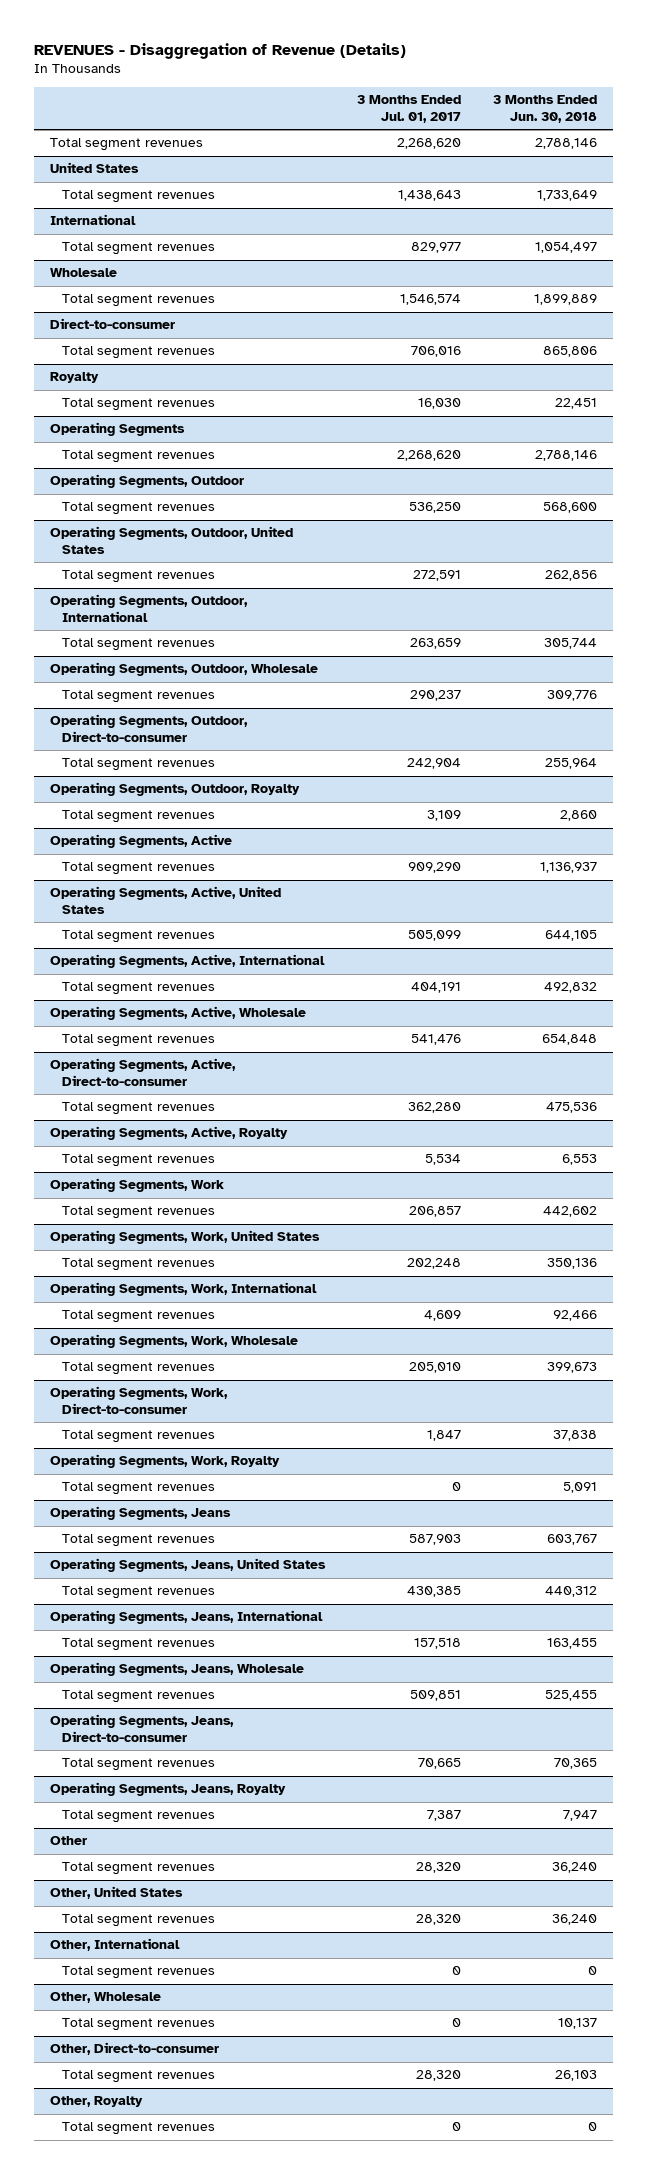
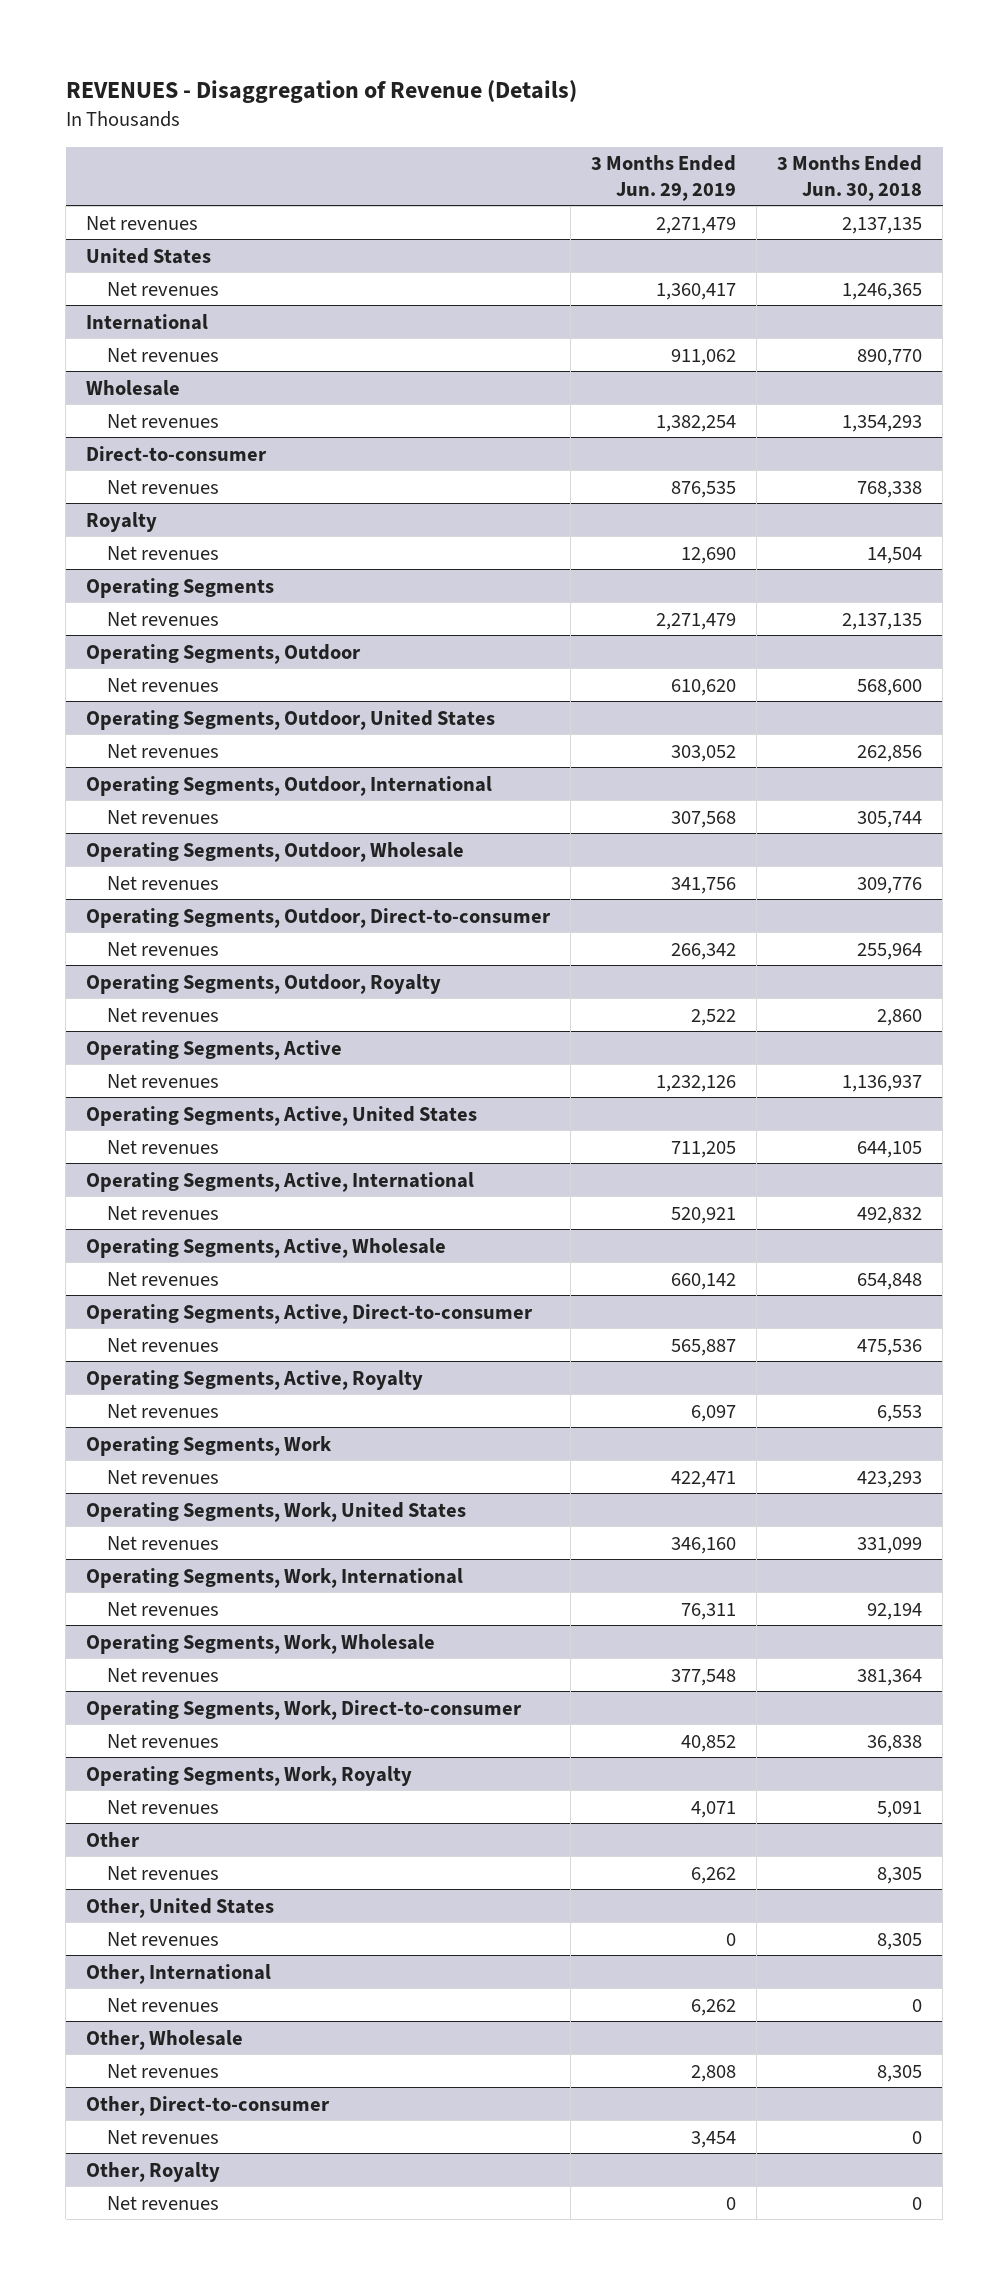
- | 3 Months Ended Jul. 01, 2017 | 3 Months Ended Jun. 30, 2018
+ | 3 Months Ended Jun. 29, 2019 | 3 Months Ended Jun. 30, 2018
- Total segment revenues | 2,268,620 | 2,788,146
+ Net revenues | 2,271,479 | 2,137,135
@ United States
- Total segment revenues | 1,438,643 | 1,733,649
+ Net revenues | 1,360,417 | 1,246,365
@ International
- Total segment revenues | 829,977 | 1,054,497
+ Net revenues | 911,062 | 890,770
@ Wholesale
- Total segment revenues | 1,546,574 | 1,899,889
+ Net revenues | 1,382,254 | 1,354,293
@ Direct-to-consumer
- Total segment revenues | 706,016 | 865,806
+ Net revenues | 876,535 | 768,338
@ Royalty
- Total segment revenues | 16,030 | 22,451
+ Net revenues | 12,690 | 14,504
@ Operating Segments
- Total segment revenues | 2,268,620 | 2,788,146
+ Net revenues | 2,271,479 | 2,137,135
@ Operating Segments, Outdoor
- Total segment revenues | 536,250 | 568,600
+ Net revenues | 610,620 | 568,600
@ Operating Segments, Outdoor, United States
- Total segment revenues | 272,591 | 262,856
+ Net revenues | 303,052 | 262,856
@ Operating Segments, Outdoor, International
- Total segment revenues | 263,659 | 305,744
+ Net revenues | 307,568 | 305,744
@ Operating Segments, Outdoor, Wholesale
- Total segment revenues | 290,237 | 309,776
+ Net revenues | 341,756 | 309,776
@ Operating Segments, Outdoor, Direct-to-consumer
- Total segment revenues | 242,904 | 255,964
+ Net revenues | 266,342 | 255,964
@ Operating Segments, Outdoor, Royalty
- Total segment revenues | 3,109 | 2,860
+ Net revenues | 2,522 | 2,860
@ Operating Segments, Active
- Total segment revenues | 909,290 | 1,136,937
+ Net revenues | 1,232,126 | 1,136,937
@ Operating Segments, Active, United States
- Total segment revenues | 505,099 | 644,105
+ Net revenues | 711,205 | 644,105
@ Operating Segments, Active, International
- Total segment revenues | 404,191 | 492,832
+ Net revenues | 520,921 | 492,832
@ Operating Segments, Active, Wholesale
- Total segment revenues | 541,476 | 654,848
+ Net revenues | 660,142 | 654,848
@ Operating Segments, Active, Direct-to-consumer
- Total segment revenues | 362,280 | 475,536
+ Net revenues | 565,887 | 475,536
@ Operating Segments, Active, Royalty
- Total segment revenues | 5,534 | 6,553
+ Net revenues | 6,097 | 6,553
@ Operating Segments, Work
- Total segment revenues | 206,857 | 442,602
+ Net revenues | 422,471 | 423,293
@ Operating Segments, Work, United States
- Total segment revenues | 202,248 | 350,136
+ Net revenues | 346,160 | 331,099
@ Operating Segments, Work, International
- Total segment revenues | 4,609 | 92,466
+ Net revenues | 76,311 | 92,194
@ Operating Segments, Work, Wholesale
- Total segment revenues | 205,010 | 399,673
+ Net revenues | 377,548 | 381,364
@ Operating Segments, Work, Direct-to-consumer
- Total segment revenues | 1,847 | 37,838
+ Net revenues | 40,852 | 36,838
@ Operating Segments, Work, Royalty
- Total segment revenues | 0 | 5,091
- Operating Segments, Jeans
- Total segment revenues | 587,903 | 603,767
- Operating Segments, Jeans, United States
- Total segment revenues | 430,385 | 440,312
- Operating Segments, Jeans, International
- Total segment revenues | 157,518 | 163,455
- Operating Segments, Jeans, Wholesale
- Total segment revenues | 509,851 | 525,455
- Operating Segments, Jeans, Direct-to-consumer
- Total segment revenues | 70,665 | 70,365
- Operating Segments, Jeans, Royalty
- Total segment revenues | 7,387 | 7,947
@ Operating Segments, Work, Royalty
+ Net revenues | 4,071 | 5,091
@ Other
- Total segment revenues | 28,320 | 36,240
+ Net revenues | 6,262 | 8,305
@ Other, United States
- Total segment revenues | 28,320 | 36,240
+ Net revenues | 0 | 8,305
@ Other, International
- Total segment revenues | 0 | 0
+ Net revenues | 6,262 | 0
@ Other, Wholesale
- Total segment revenues | 0 | 10,137
+ Net revenues | 2,808 | 8,305
@ Other, Direct-to-consumer
- Total segment revenues | 28,320 | 26,103
+ Net revenues | 3,454 | 0
@ Other, Royalty
- Total segment revenues | 0 | 0
+ Net revenues | 0 | 0

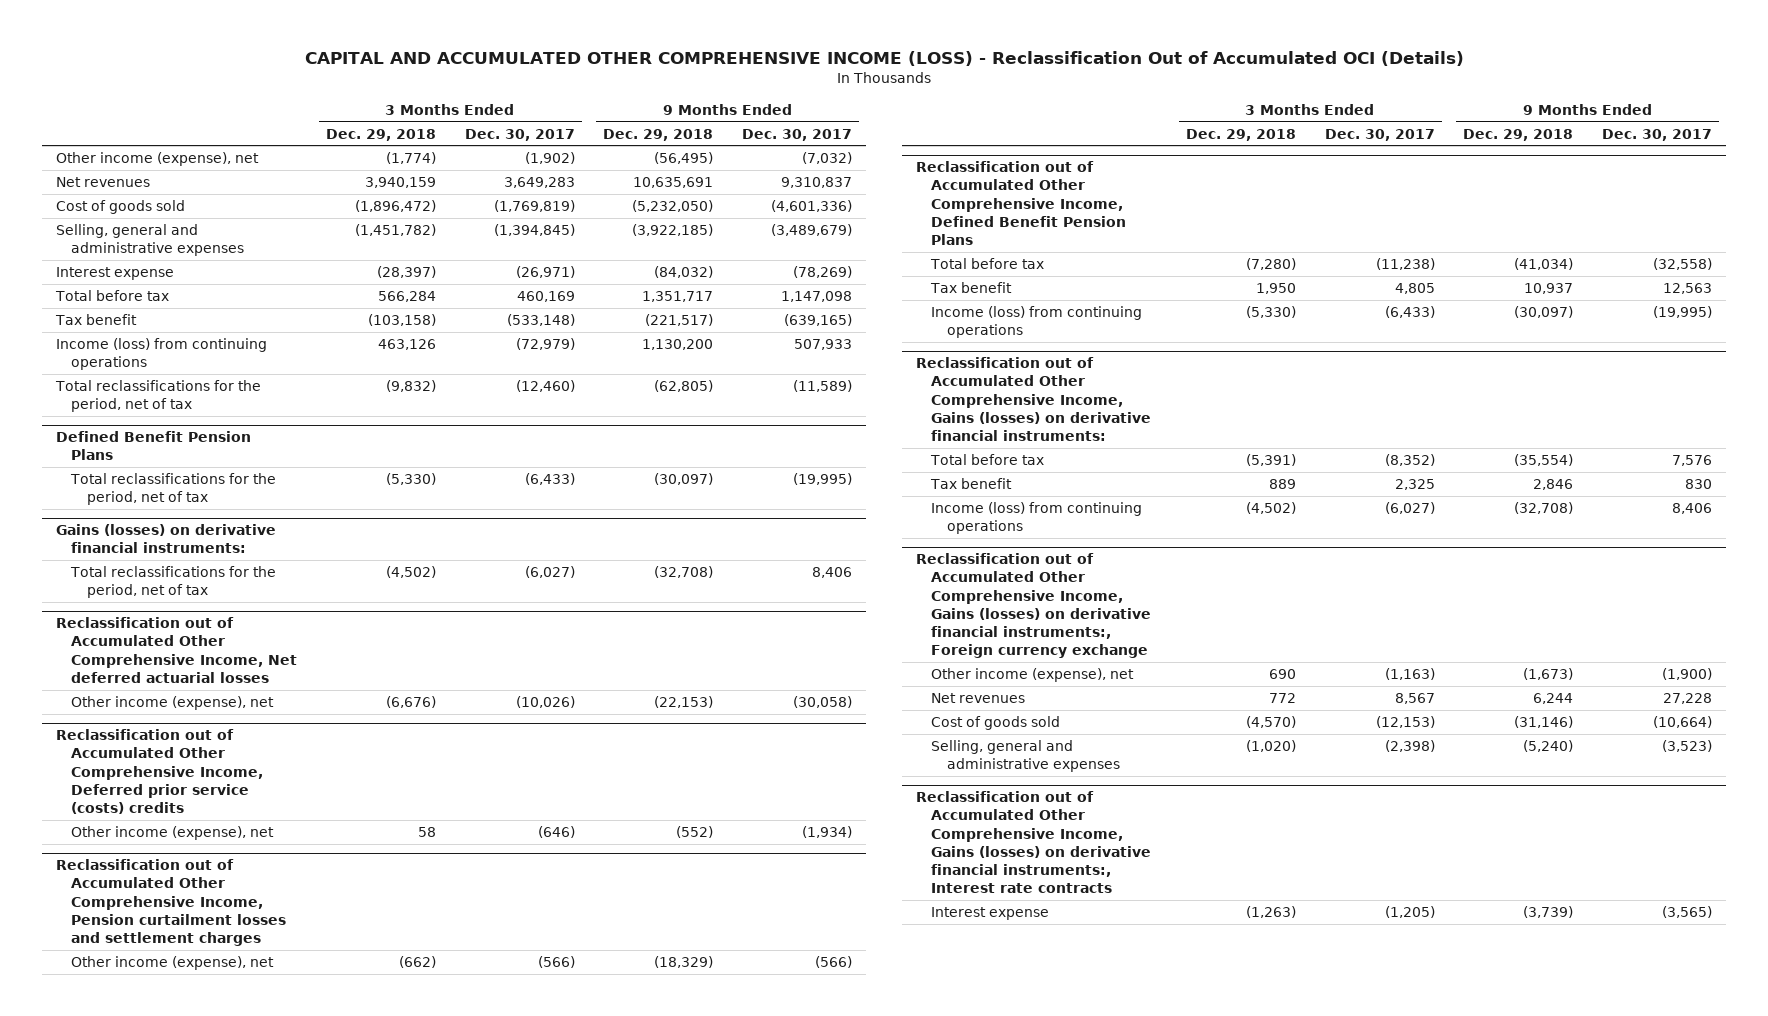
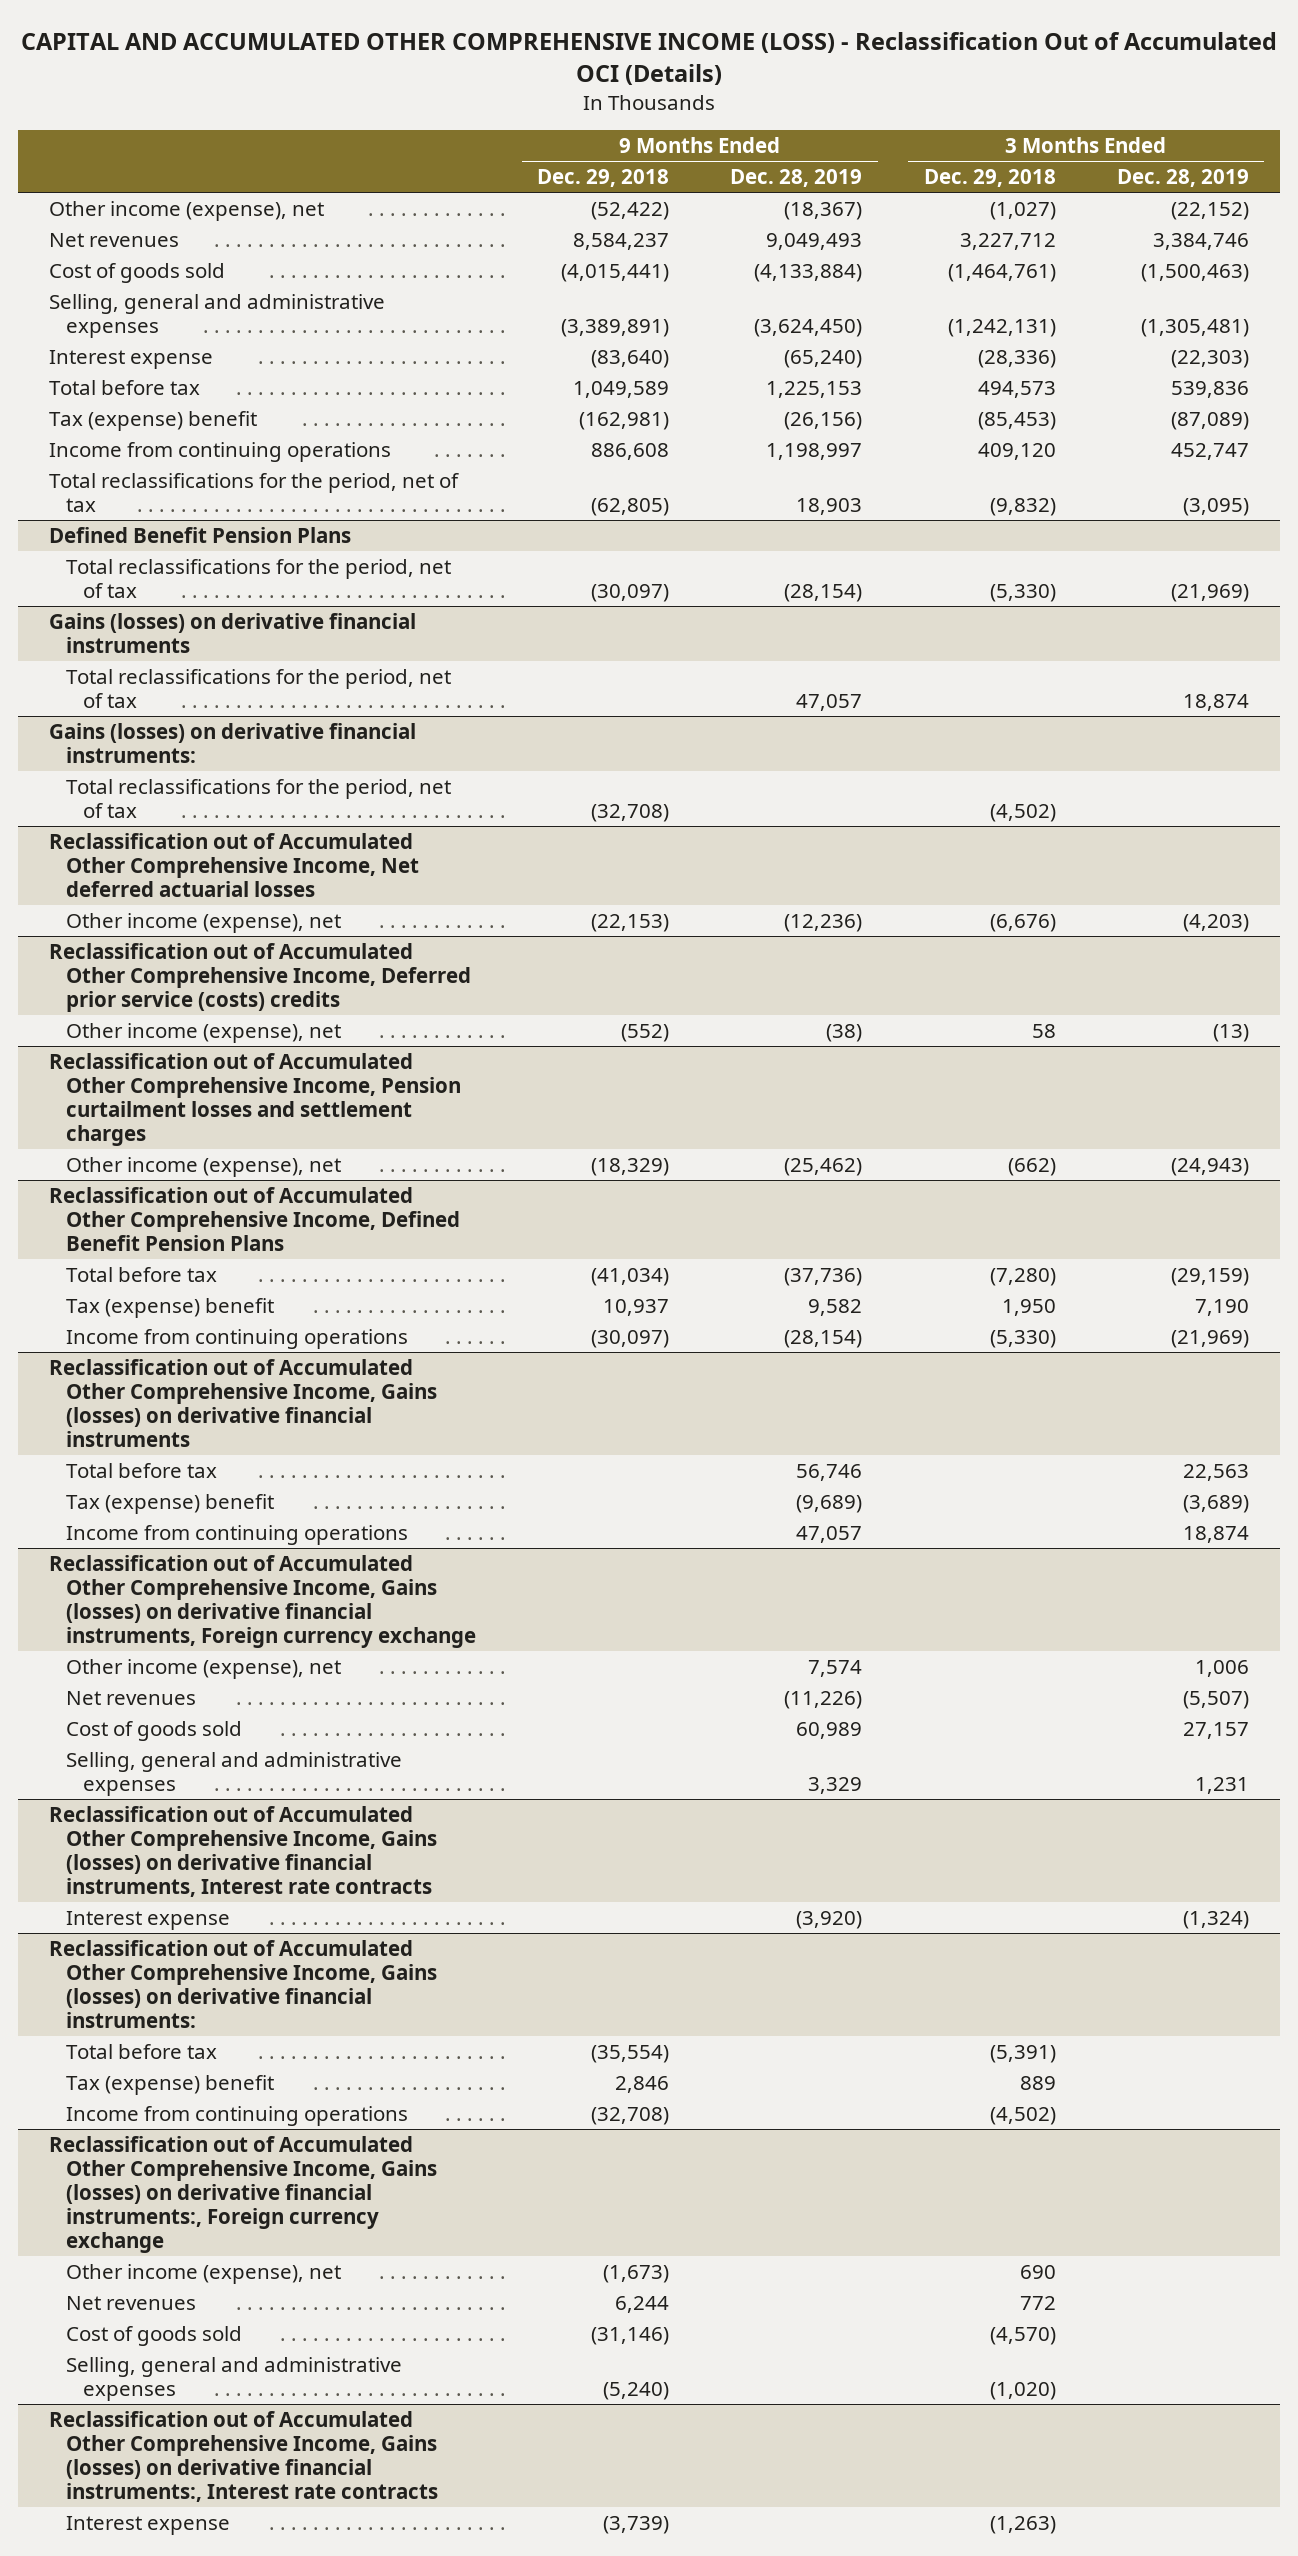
- | 3 Months Ended Dec. 29, 2018 | 3 Months Ended Dec. 30, 2017 | 9 Months Ended Dec. 29, 2018 | 9 Months Ended Dec. 30, 2017
+ | 9 Months Ended Dec. 29, 2018 | 9 Months Ended Dec. 28, 2019 | 3 Months Ended Dec. 29, 2018 | 3 Months Ended Dec. 28, 2019
- Other income (expense), net | (1,774) | (1,902) | (56,495) | (7,032)
- Net revenues | 3,940,159 | 3,649,283 | 10,635,691 | 9,310,837
- Cost of goods sold | (1,896,472) | (1,769,819) | (5,232,050) | (4,601,336)
- Selling, general and administrative expenses | (1,451,782) | (1,394,845) | (3,922,185) | (3,489,679)
- Interest expense | (28,397) | (26,971) | (84,032) | (78,269)
- Total before tax | 566,284 | 460,169 | 1,351,717 | 1,147,098
- Tax benefit | (103,158) | (533,148) | (221,517) | (639,165)
- Income (loss) from continuing operations | 463,126 | (72,979) | 1,130,200 | 507,933
+ Other income (expense), net | (52,422) | (18,367) | (1,027) | (22,152)
+ Net revenues | 8,584,237 | 9,049,493 | 3,227,712 | 3,384,746
+ Cost of goods sold | (4,015,441) | (4,133,884) | (1,464,761) | (1,500,463)
+ Selling, general and administrative expenses | (3,389,891) | (3,624,450) | (1,242,131) | (1,305,481)
+ Interest expense | (83,640) | (65,240) | (28,336) | (22,303)
+ Total before tax | 1,049,589 | 1,225,153 | 494,573 | 539,836
+ Tax (expense) benefit | (162,981) | (26,156) | (85,453) | (87,089)
+ Income from continuing operations | 886,608 | 1,198,997 | 409,120 | 452,747
+ Gains (losses) on derivative financial instruments
+ Total reclassifications for the period, net of tax | | 47,057 | | 18,874
@ Reclassification out of Accumulated Other Comprehensive Income, Defined Benefit Pension Plans
- Tax benefit | 1,950 | 4,805 | 10,937 | 12,563
- Income (loss) from continuing operations | (5,330) | (6,433) | (30,097) | (19,995)
+ Tax (expense) benefit | 10,937 | 9,582 | 1,950 | 7,190
+ Income from continuing operations | (30,097) | (28,154) | (5,330) | (21,969)
+ Reclassification out of Accumulated Other Comprehensive Income, Gains (losses) on derivative financial instruments
+ Total before tax | | 56,746 | | 22,563
+ Tax (expense) benefit | | (9,689) | | (3,689)
+ Income from continuing operations | | 47,057 | | 18,874
+ Reclassification out of Accumulated Other Comprehensive Income, Gains (losses) on derivative financial instruments, Foreign currency exchange
+ Other income (expense), net | | 7,574 | | 1,006
+ Net revenues | | (11,226) | | (5,507)
+ Cost of goods sold | | 60,989 | | 27,157
+ Selling, general and administrative expenses | | 3,329 | | 1,231
+ Reclassification out of Accumulated Other Comprehensive Income, Gains (losses) on derivative financial instruments, Interest rate contracts
+ Interest expense | | (3,920) | | (1,324)
@ Reclassification out of Accumulated Other Comprehensive Income, Gains (losses) on derivative financial instruments:
- Tax benefit | 889 | 2,325 | 2,846 | 830
- Income (loss) from continuing operations | (4,502) | (6,027) | (32,708) | 8,406
+ Tax (expense) benefit | 2,846 | | 889 |
+ Income from continuing operations | (32,708) | | (4,502) |

